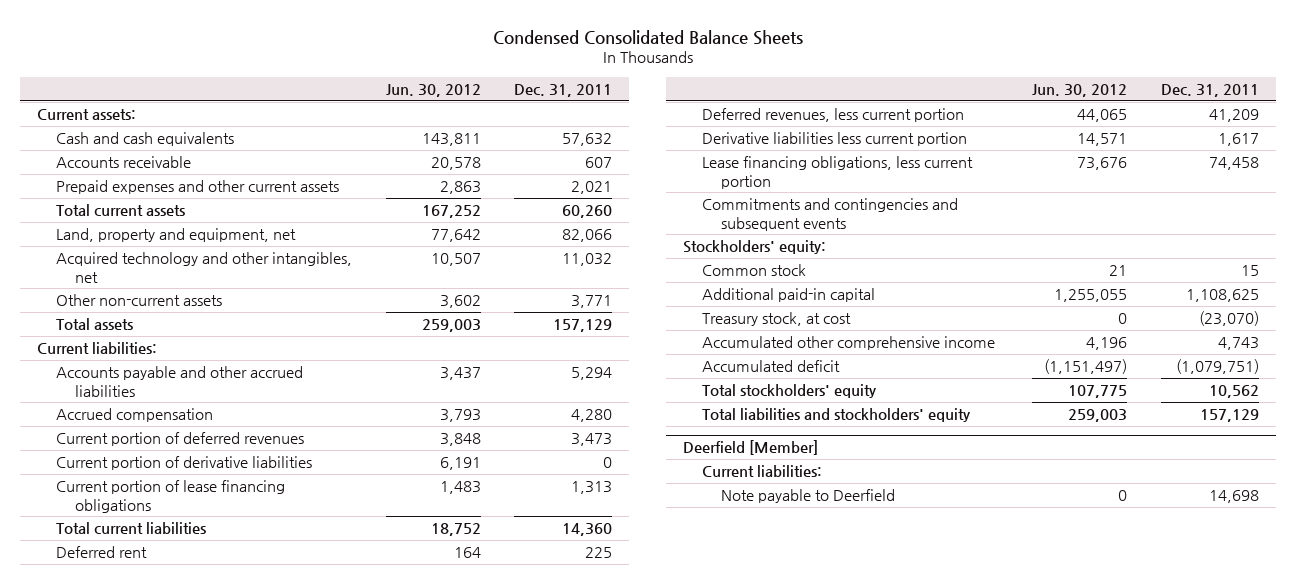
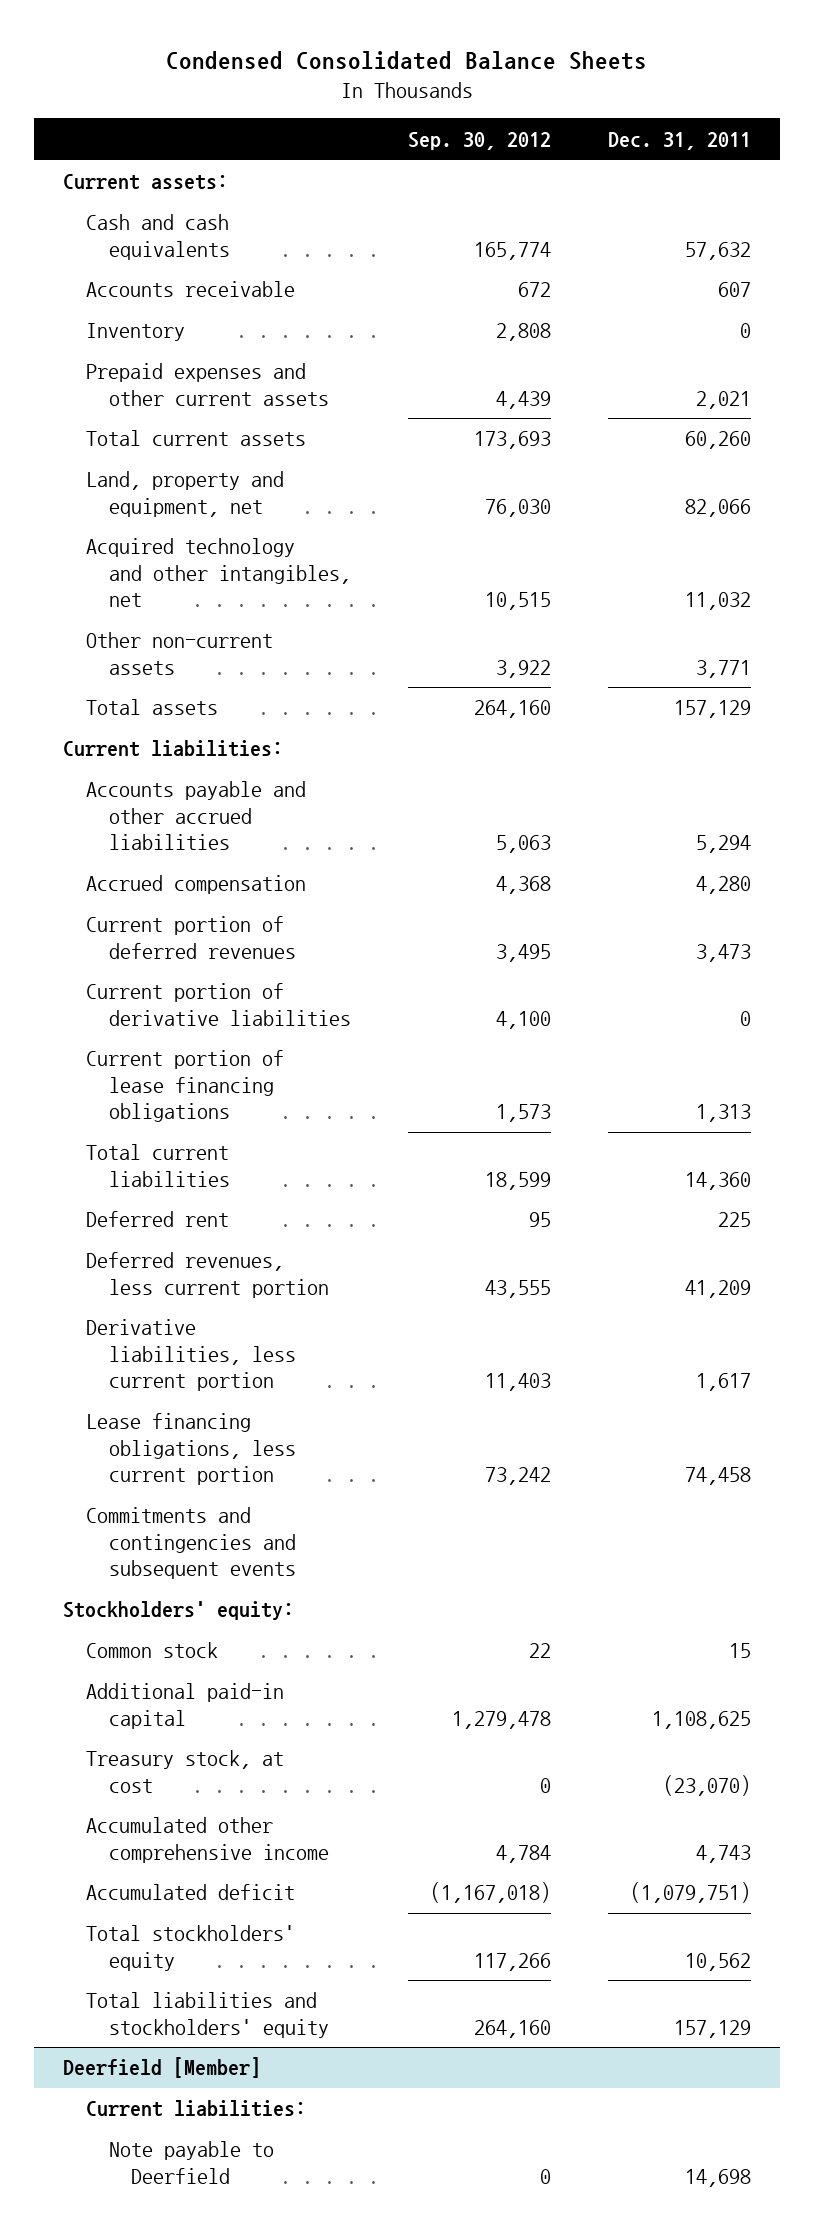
- | Jun. 30, 2012 | Dec. 31, 2011
+ | Sep. 30, 2012 | Dec. 31, 2011
+ Inventory | 2,808 | 0
- Derivative liabilities less current portion | 14,571 | 1,617
+ Derivative liabilities, less current portion | 11,403 | 1,617

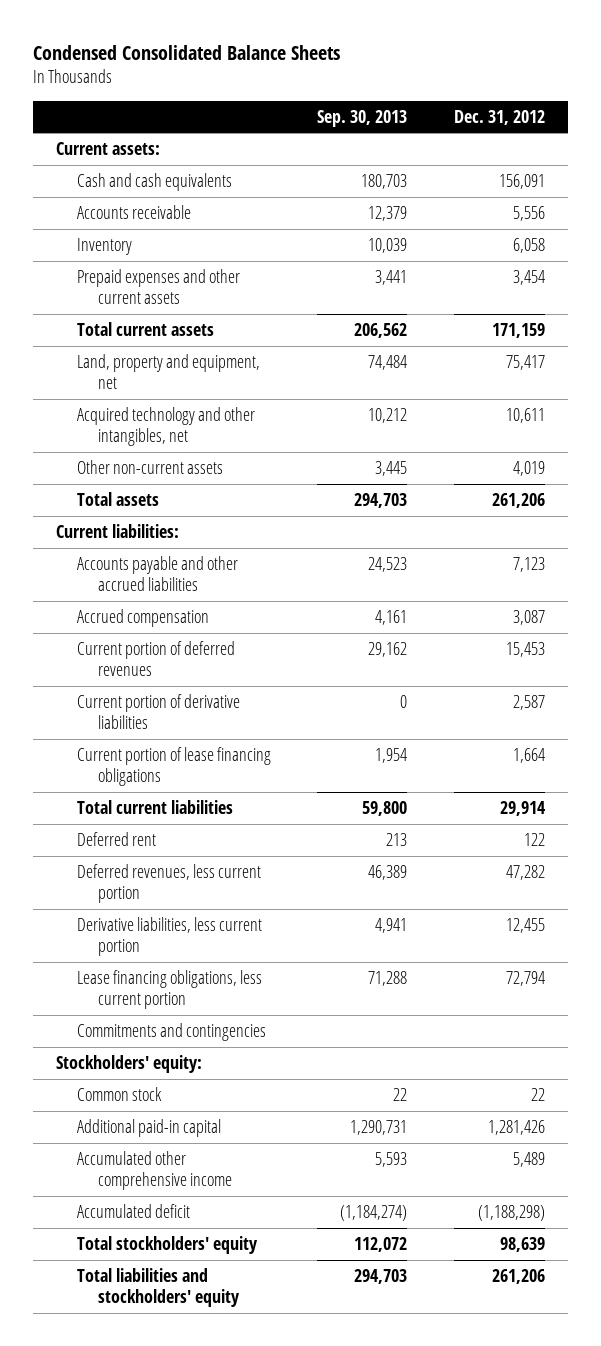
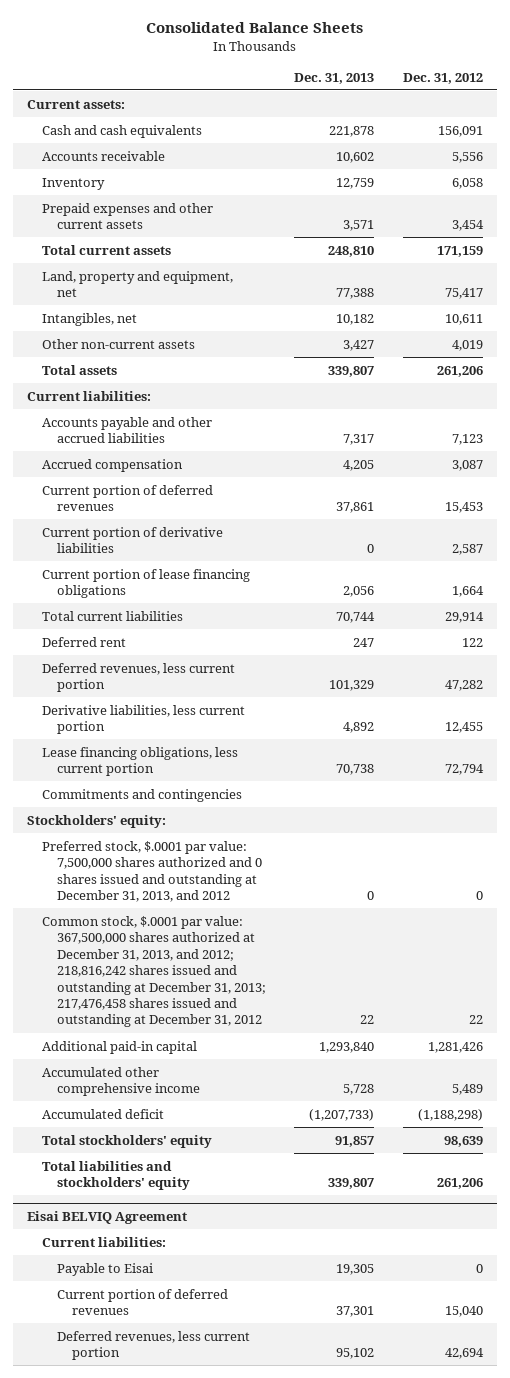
- Condensed Consolidated Balance Sheets
+ Consolidated Balance Sheets
- | Sep. 30, 2013 | Dec. 31, 2012
+ | Dec. 31, 2013 | Dec. 31, 2012
- Acquired technology and other intangibles, net | 10,212 | 10,611
+ Intangibles, net | 10,182 | 10,611
- Common stock | 22 | 22
+ Preferred stock, $.0001 par value: 7,500,000 shares authorized and 0 shares issued and outstanding at December 31, 2013, and 2012 | 0 | 0
+ Common stock, $.0001 par value: 367,500,000 shares authorized at December 31, 2013, and 2012; 218,816,242 shares issued and outstanding at December 31, 2013; 217,476,458 shares issued and outstanding at December 31, 2012 | 22 | 22
+ Eisai BELVIQ Agreement
+ Current liabilities:
+ Payable to Eisai | 19,305 | 0
+ Current portion of deferred revenues | 37,301 | 15,040
+ Deferred revenues, less current portion | 95,102 | 42,694

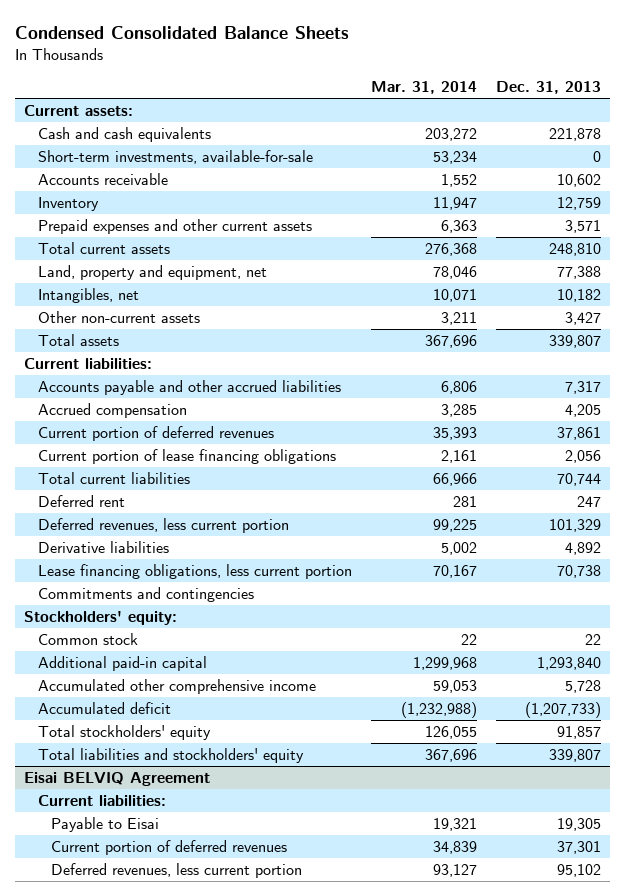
- Consolidated Balance Sheets
+ Condensed Consolidated Balance Sheets
- | Dec. 31, 2013 | Dec. 31, 2012
+ | Mar. 31, 2014 | Dec. 31, 2013
+ Short-term investments, available-for-sale | 53,234 | 0
- Current portion of derivative liabilities | 0 | 2,587
- Derivative liabilities, less current portion | 4,892 | 12,455
+ Derivative liabilities | 5,002 | 4,892
- Preferred stock, $.0001 par value: 7,500,000 shares authorized and 0 shares issued and outstanding at December 31, 2013, and 2012 | 0 | 0
- Common stock, $.0001 par value: 367,500,000 shares authorized at December 31, 2013, and 2012; 218,816,242 shares issued and outstanding at December 31, 2013; 217,476,458 shares issued and outstanding at December 31, 2012 | 22 | 22
+ Common stock | 22 | 22

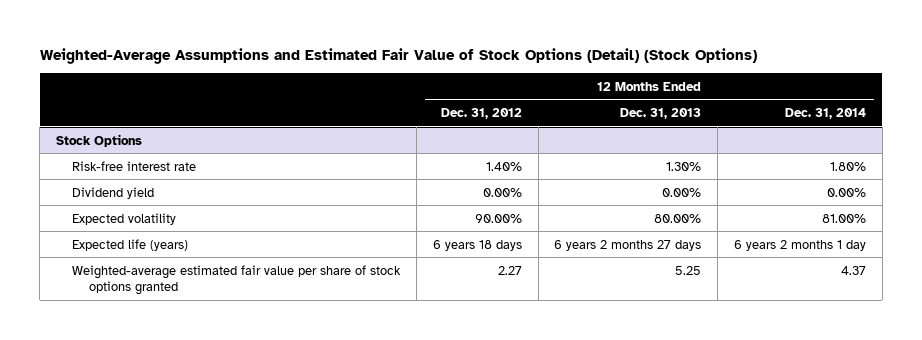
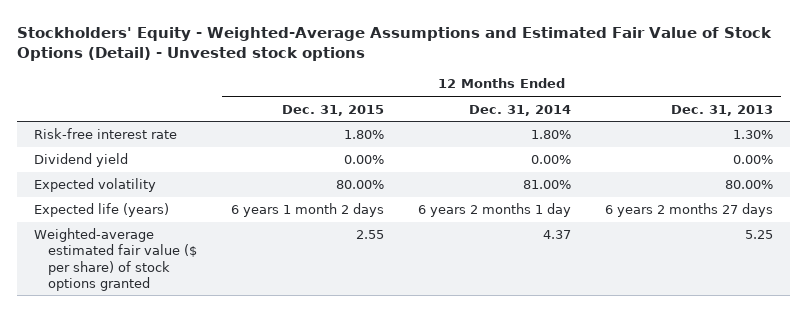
- Weighted-Average Assumptions and Estimated Fair Value of Stock Options (Detail) (Stock Options)
+ Stockholders' Equity - Weighted-Average Assumptions and Estimated Fair Value of Stock Options (Detail) - Unvested stock options
- | 12 Months Ended Dec. 31, 2012 | 12 Months Ended Dec. 31, 2013 | 12 Months Ended Dec. 31, 2014
+ | 12 Months Ended Dec. 31, 2015 | 12 Months Ended Dec. 31, 2014 | 12 Months Ended Dec. 31, 2013
- Stock Options
- Weighted-average estimated fair value per share of stock options granted | 2.27 | 5.25 | 4.37
+ Weighted-average estimated fair value ($ per share) of stock options granted | 2.55 | 4.37 | 5.25

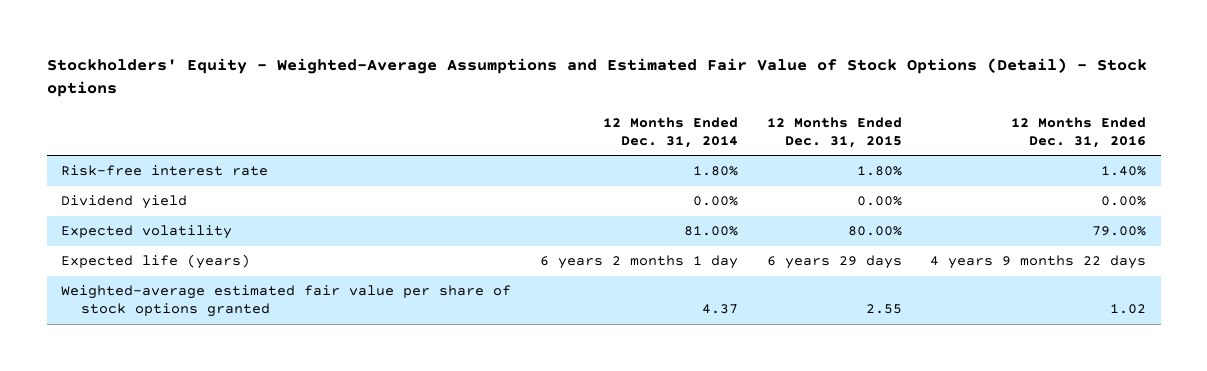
- Stockholders' Equity - Weighted-Average Assumptions and Estimated Fair Value of Stock Options (Detail) - Unvested stock options
+ Stockholders' Equity - Weighted-Average Assumptions and Estimated Fair Value of Stock Options (Detail) - Stock options
- | 12 Months Ended Dec. 31, 2015 | 12 Months Ended Dec. 31, 2014 | 12 Months Ended Dec. 31, 2013
+ | 12 Months Ended Dec. 31, 2014 | 12 Months Ended Dec. 31, 2015 | 12 Months Ended Dec. 31, 2016
- Expected life (years) | 6 years 1 month 2 days | 6 years 2 months 1 day | 6 years 2 months 27 days
- Weighted-average estimated fair value ($ per share) of stock options granted | 2.55 | 4.37 | 5.25
+ Expected life (years) | 6 years 2 months 1 day | 6 years 29 days | 4 years 9 months 22 days
+ Weighted-average estimated fair value per share of stock options granted | 4.37 | 2.55 | 1.02

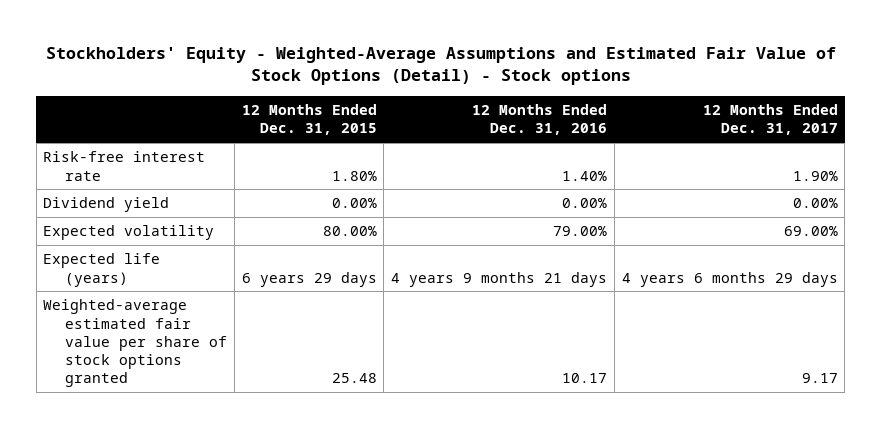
- | 12 Months Ended Dec. 31, 2014 | 12 Months Ended Dec. 31, 2015 | 12 Months Ended Dec. 31, 2016
+ | 12 Months Ended Dec. 31, 2015 | 12 Months Ended Dec. 31, 2016 | 12 Months Ended Dec. 31, 2017
- Expected life (years) | 6 years 2 months 1 day | 6 years 29 days | 4 years 9 months 22 days
- Weighted-average estimated fair value per share of stock options granted | 4.37 | 2.55 | 1.02
+ Expected life (years) | 6 years 29 days | 4 years 9 months 21 days | 4 years 6 months 29 days
+ Weighted-average estimated fair value per share of stock options granted | 25.48 | 10.17 | 9.17

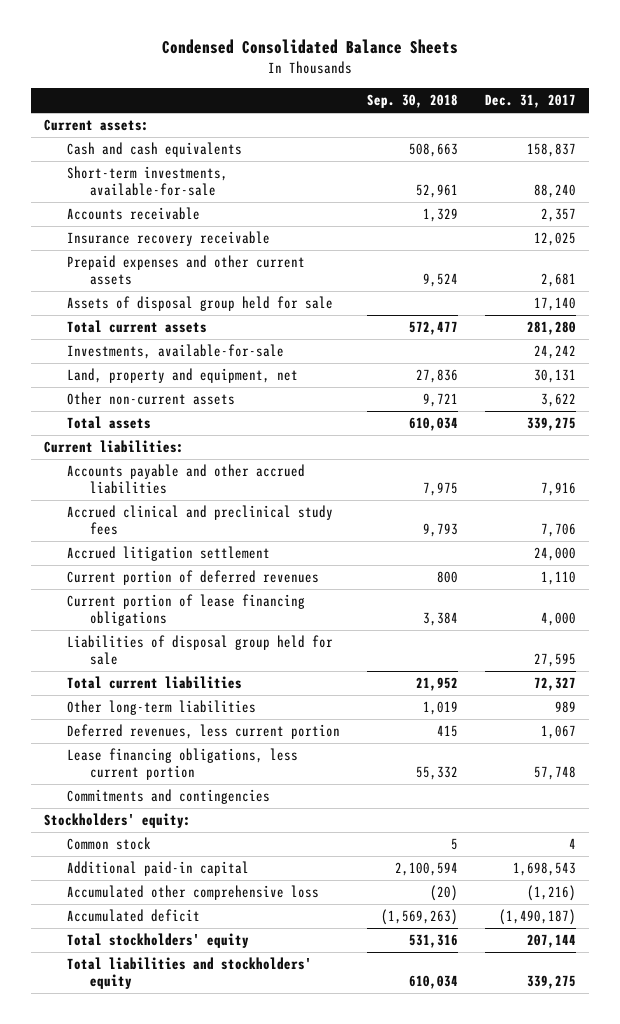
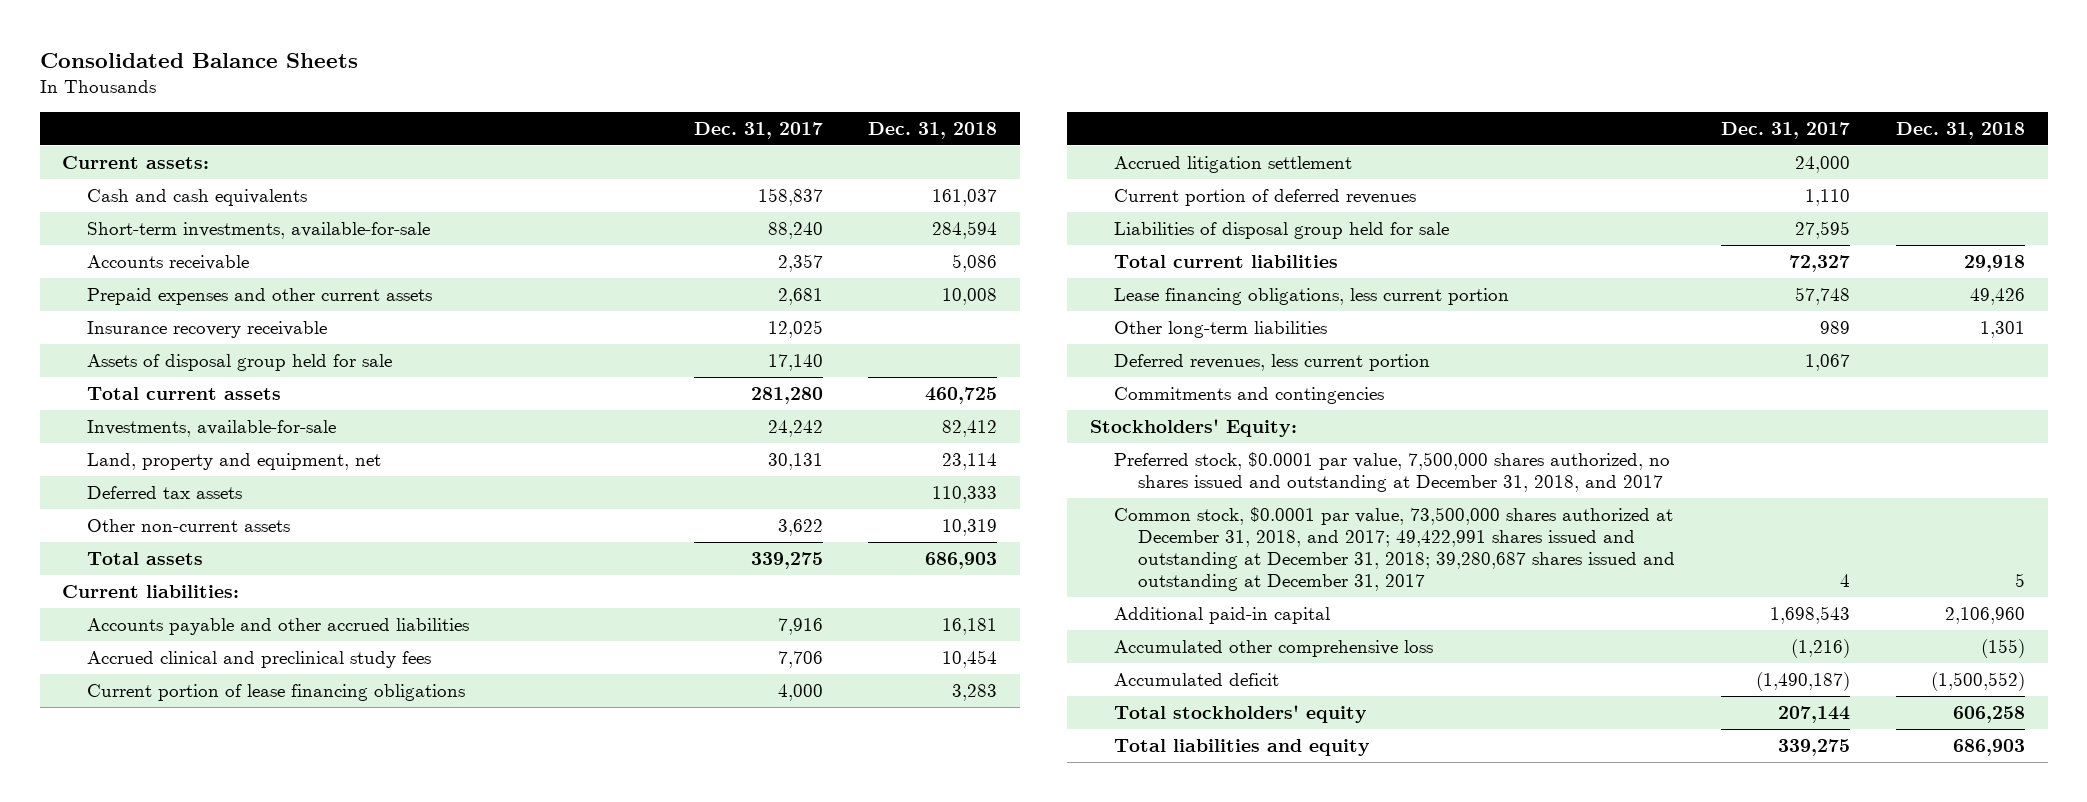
- Condensed Consolidated Balance Sheets
+ Consolidated Balance Sheets
- | Sep. 30, 2018 | Dec. 31, 2017
+ | Dec. 31, 2017 | Dec. 31, 2018
moved down: Insurance recovery receivable | 12,025 |
+ Deferred tax assets | | 110,333
moved up: Current portion of lease financing obligations | 4,000 | 3,283
moved up: Lease financing obligations, less current portion | 57,748 | 49,426
- Stockholders' equity:
- Common stock | 5 | 4
+ Stockholders' Equity:
+ Preferred stock, $0.0001 par value, 7,500,000 shares authorized, no shares issued and outstanding at December 31, 2018, and 2017
+ Common stock, $0.0001 par value, 73,500,000 shares authorized at December 31, 2018, and 2017; 49,422,991 shares issued and outstanding at December 31, 2018; 39,280,687 shares issued and outstanding at December 31, 2017 | 4 | 5
- Total liabilities and stockholders' equity | 610,034 | 339,275
+ Total liabilities and equity | 339,275 | 686,903

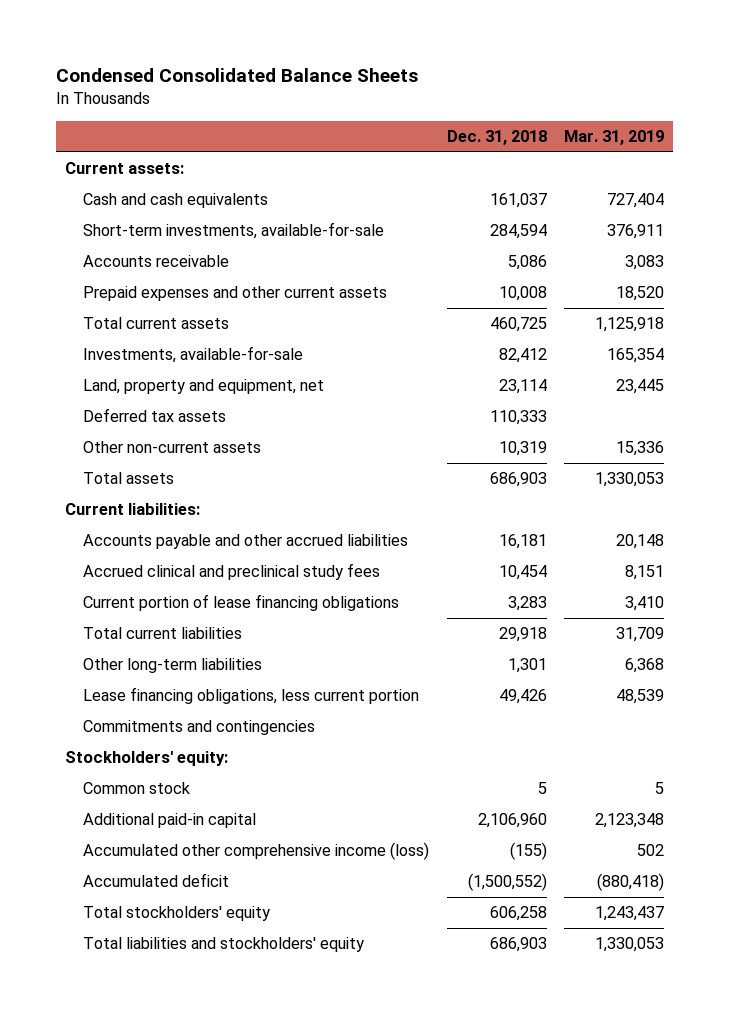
- Consolidated Balance Sheets
+ Condensed Consolidated Balance Sheets
- | Dec. 31, 2017 | Dec. 31, 2018
+ | Dec. 31, 2018 | Mar. 31, 2019
- Insurance recovery receivable | 12,025 |
- Assets of disposal group held for sale | 17,140 |
- Accrued litigation settlement | 24,000 |
- Current portion of deferred revenues | 1,110 |
- Liabilities of disposal group held for sale | 27,595 |
- Deferred revenues, less current portion | 1,067 |
moved down: Lease financing obligations, less current portion | 49,426 | 48,539
- Stockholders' Equity:
- Preferred stock, $0.0001 par value, 7,500,000 shares authorized, no shares issued and outstanding at December 31, 2018, and 2017
- Common stock, $0.0001 par value, 73,500,000 shares authorized at December 31, 2018, and 2017; 49,422,991 shares issued and outstanding at December 31, 2018; 39,280,687 shares issued and outstanding at December 31, 2017 | 4 | 5
+ Stockholders' equity:
+ Common stock | 5 | 5
- Accumulated other comprehensive loss | (1,216) | (155)
+ Accumulated other comprehensive income (loss) | (155) | 502
- Total liabilities and equity | 339,275 | 686,903
+ Total liabilities and stockholders' equity | 686,903 | 1,330,053

